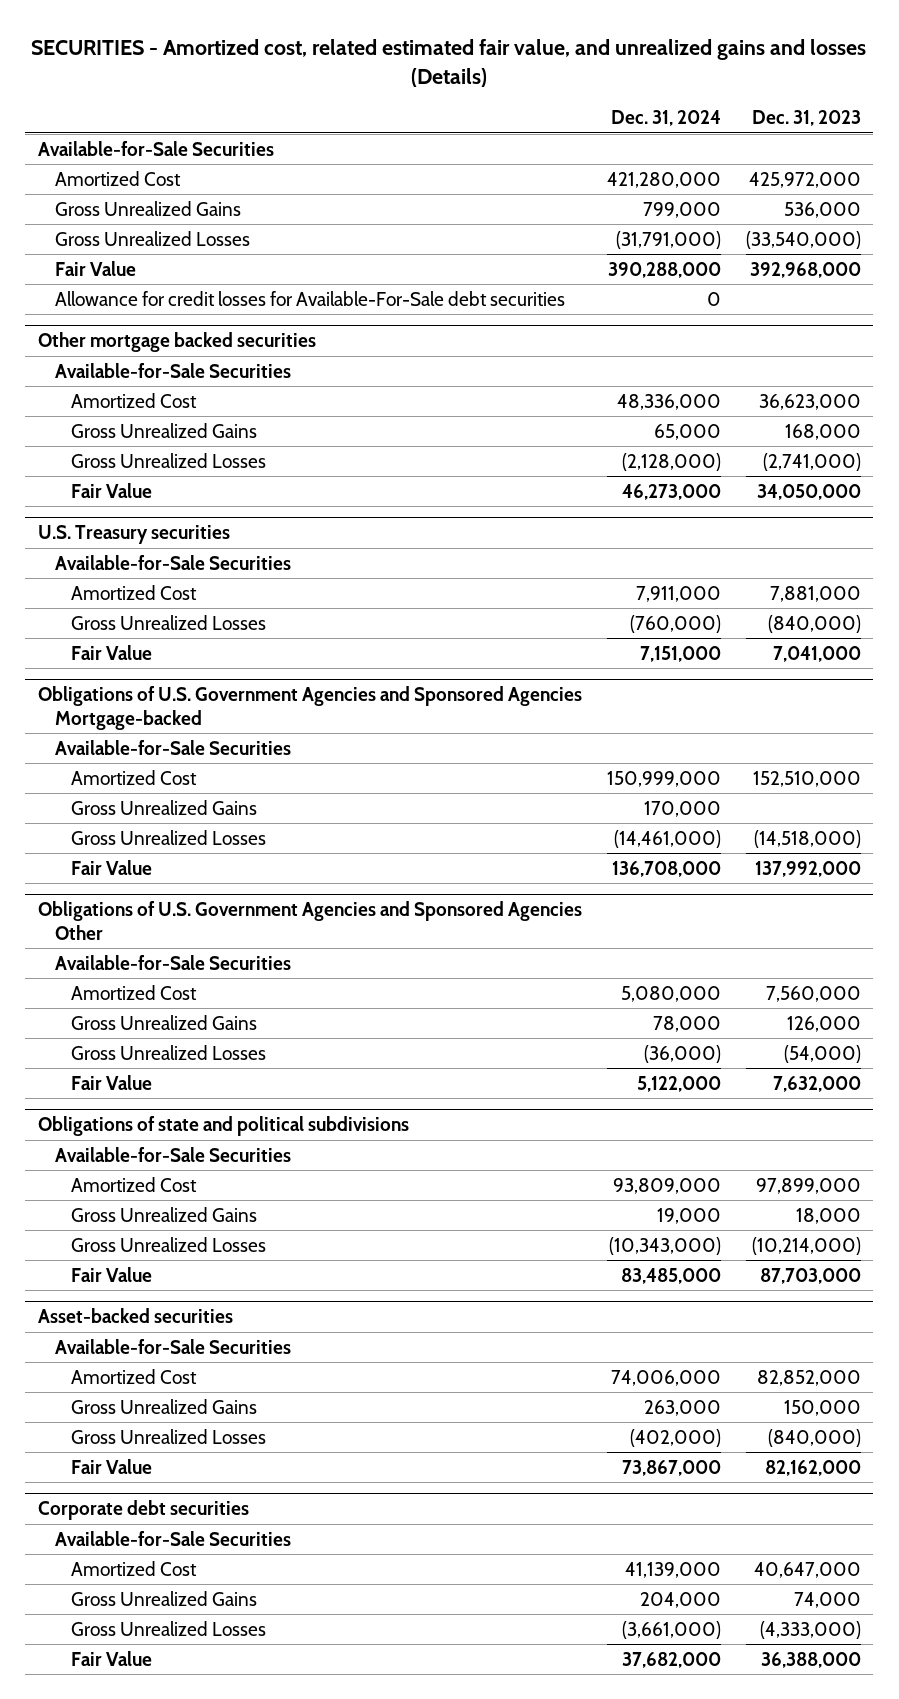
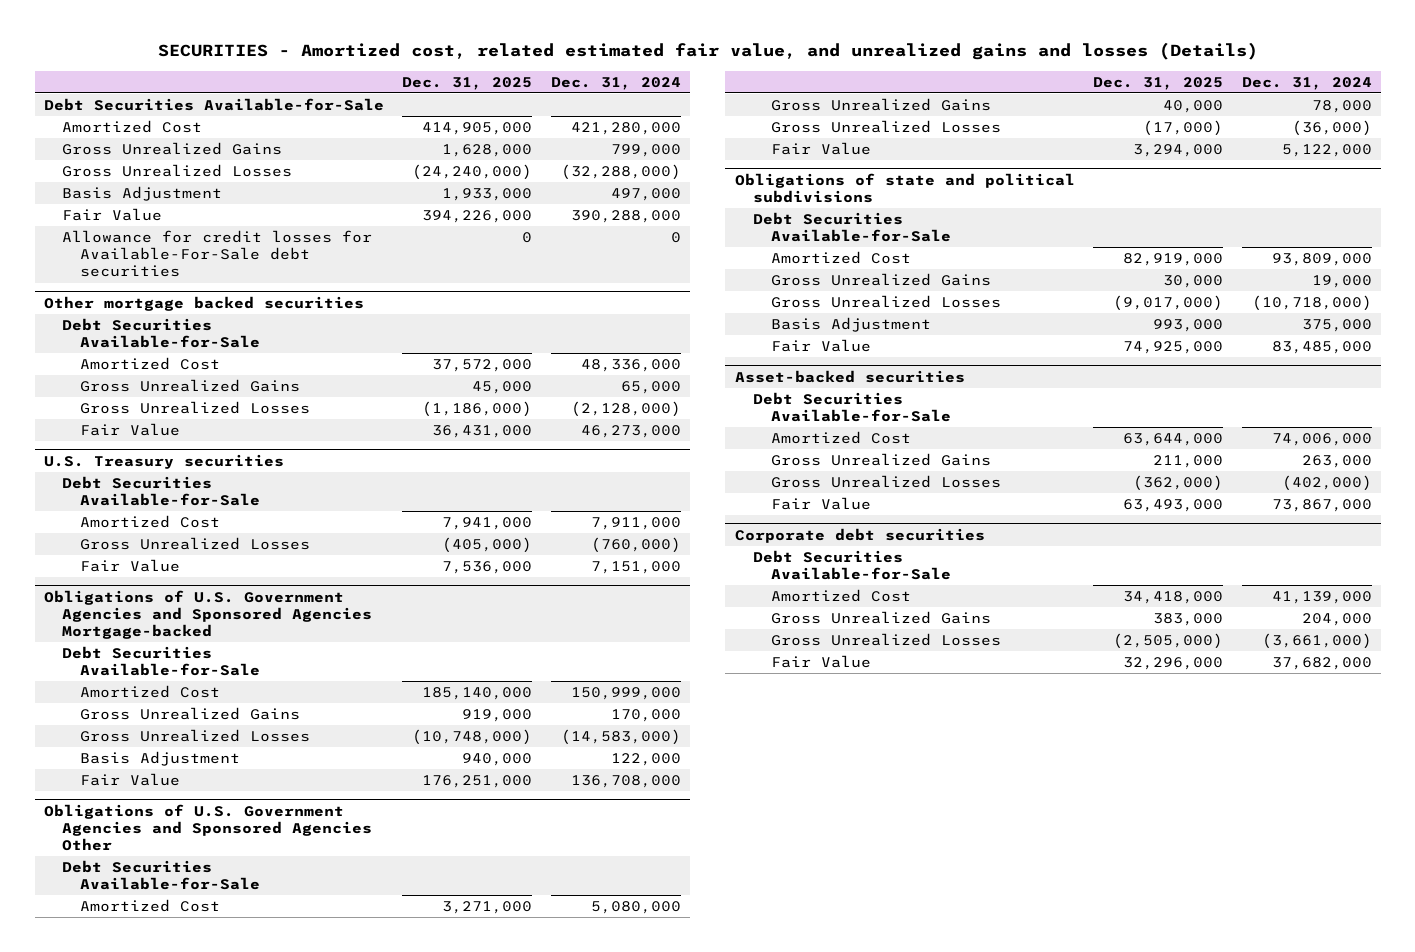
- | Dec. 31, 2024 | Dec. 31, 2023
+ | Dec. 31, 2025 | Dec. 31, 2024
- Available-for-Sale Securities
+ Debt Securities Available-for-Sale
- Gross Unrealized Losses | (31,791,000) | (33,540,000)
+ Gross Unrealized Losses | (24,240,000) | (32,288,000)
+ Basis Adjustment | 1,933,000 | 497,000
@ Other mortgage backed securities
- Available-for-Sale Securities
+ Debt Securities Available-for-Sale
@ U.S. Treasury securities
- Available-for-Sale Securities
+ Debt Securities Available-for-Sale
@ Obligations of U.S. Government Agencies and Sponsored Agencies Mortgage-backed
- Available-for-Sale Securities
+ Debt Securities Available-for-Sale
- Gross Unrealized Losses | (14,461,000) | (14,518,000)
+ Gross Unrealized Losses | (10,748,000) | (14,583,000)
+ Basis Adjustment | 940,000 | 122,000
@ Obligations of U.S. Government Agencies and Sponsored Agencies Other
- Available-for-Sale Securities
+ Debt Securities Available-for-Sale
@ Obligations of state and political subdivisions
- Available-for-Sale Securities
+ Debt Securities Available-for-Sale
- Gross Unrealized Losses | (10,343,000) | (10,214,000)
+ Gross Unrealized Losses | (9,017,000) | (10,718,000)
+ Basis Adjustment | 993,000 | 375,000
@ Asset-backed securities
- Available-for-Sale Securities
+ Debt Securities Available-for-Sale
@ Corporate debt securities
- Available-for-Sale Securities
+ Debt Securities Available-for-Sale

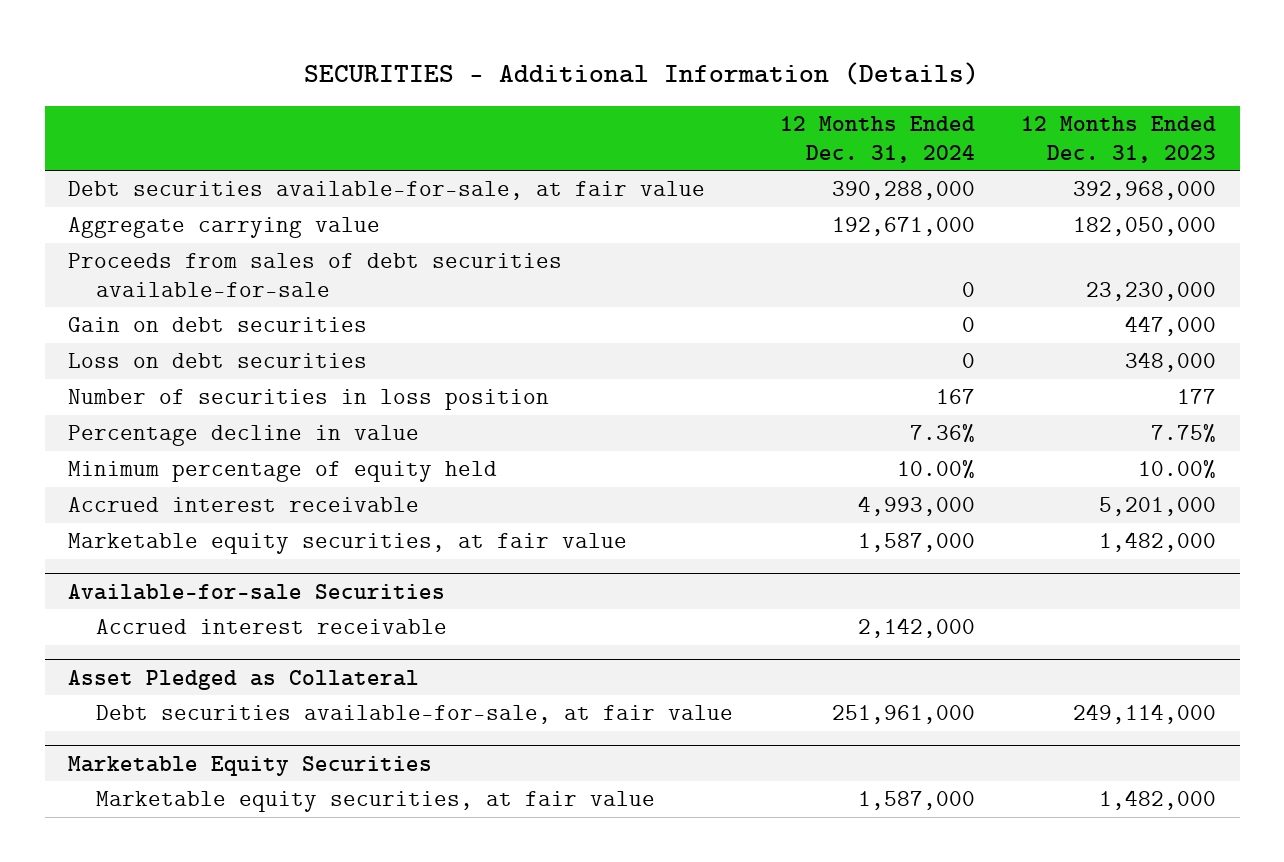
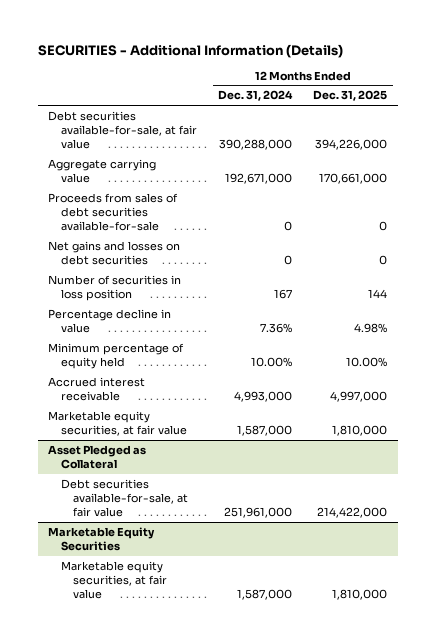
- | 12 Months Ended Dec. 31, 2024 | 12 Months Ended Dec. 31, 2023
+ | 12 Months Ended Dec. 31, 2024 | 12 Months Ended Dec. 31, 2025
- Gain on debt securities | 0 | 447,000
- Loss on debt securities | 0 | 348,000
+ Net gains and losses on debt securities | 0 | 0
- Available-for-sale Securities
- Accrued interest receivable | 2,142,000 |

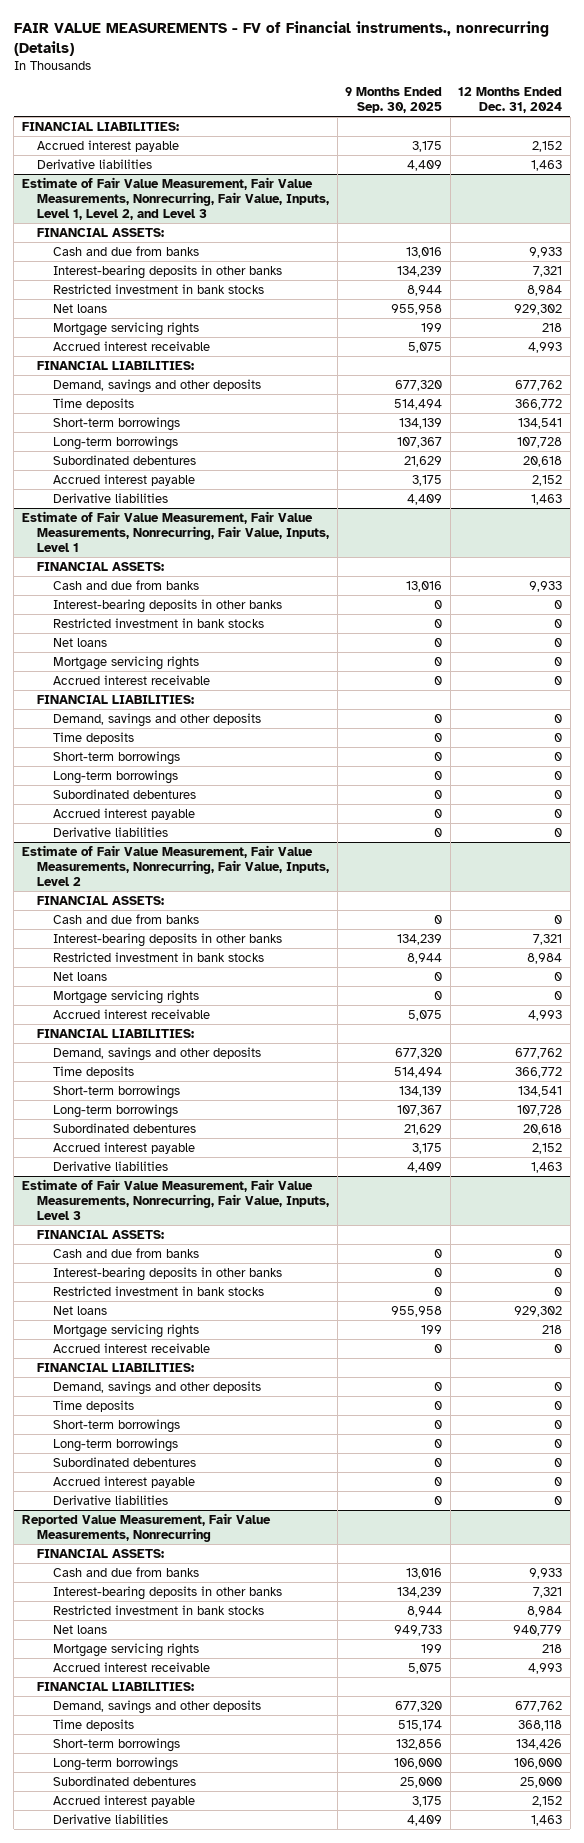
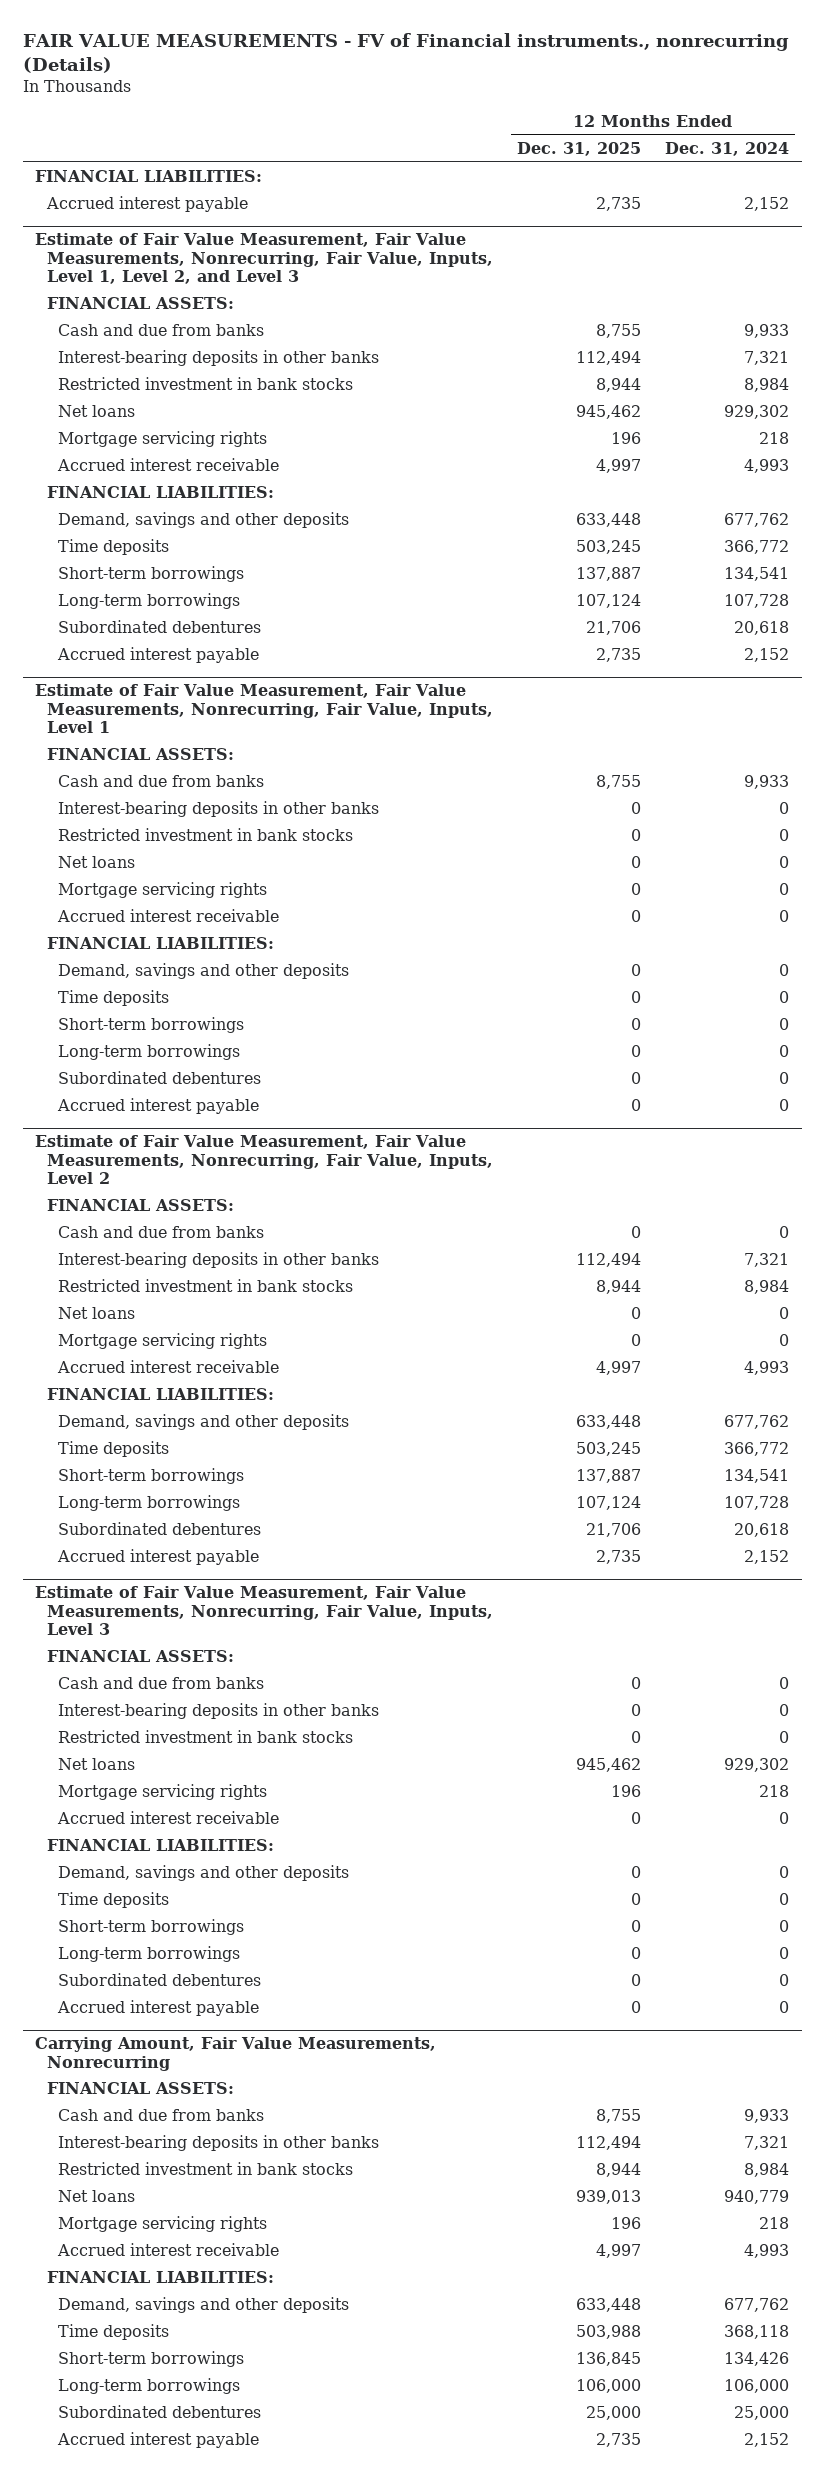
- | 9 Months Ended Sep. 30, 2025 | 12 Months Ended Dec. 31, 2024
+ | 12 Months Ended Dec. 31, 2025 | 12 Months Ended Dec. 31, 2024
- Derivative liabilities | 4,409 | 1,463
@ Estimate of Fair Value Measurement, Fair Value Measurements, Nonrecurring, Fair Value, Inputs, Level 1, Level 2, and Level 3
- Derivative liabilities | 4,409 | 1,463
@ Estimate of Fair Value Measurement, Fair Value Measurements, Nonrecurring, Fair Value, Inputs, Level 1
- Derivative liabilities | 0 | 0
@ Estimate of Fair Value Measurement, Fair Value Measurements, Nonrecurring, Fair Value, Inputs, Level 2
- Derivative liabilities | 4,409 | 1,463
@ Estimate of Fair Value Measurement, Fair Value Measurements, Nonrecurring, Fair Value, Inputs, Level 3
- Derivative liabilities | 0 | 0
- Reported Value Measurement, Fair Value Measurements, Nonrecurring
+ Carrying Amount, Fair Value Measurements, Nonrecurring
- Derivative liabilities | 4,409 | 1,463

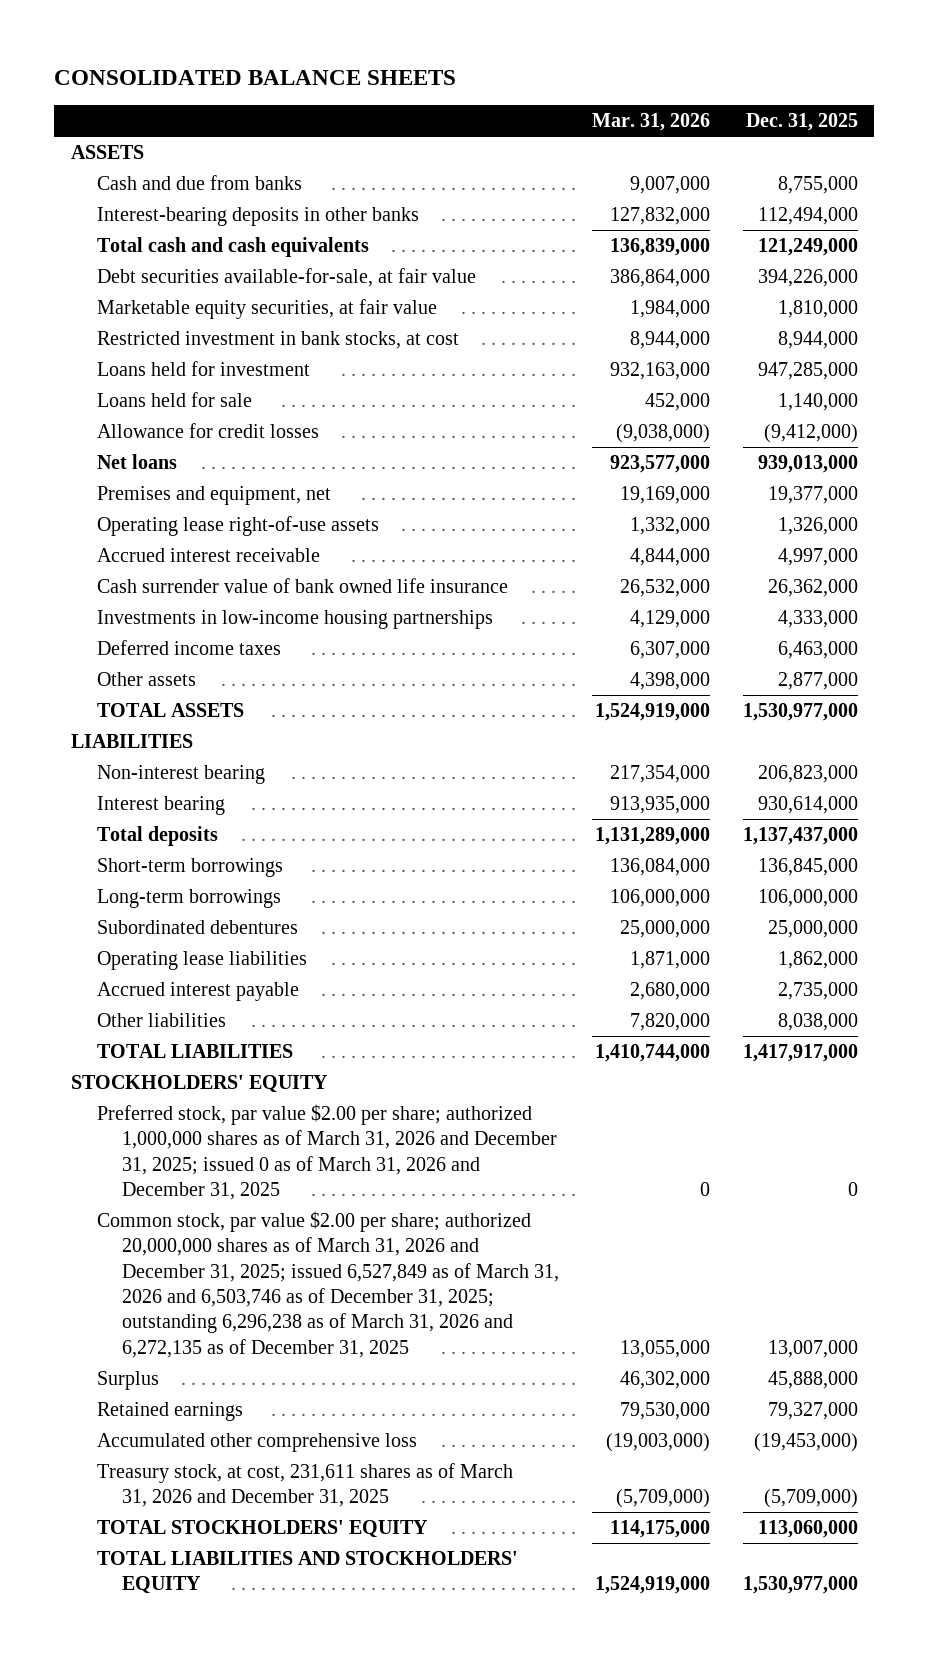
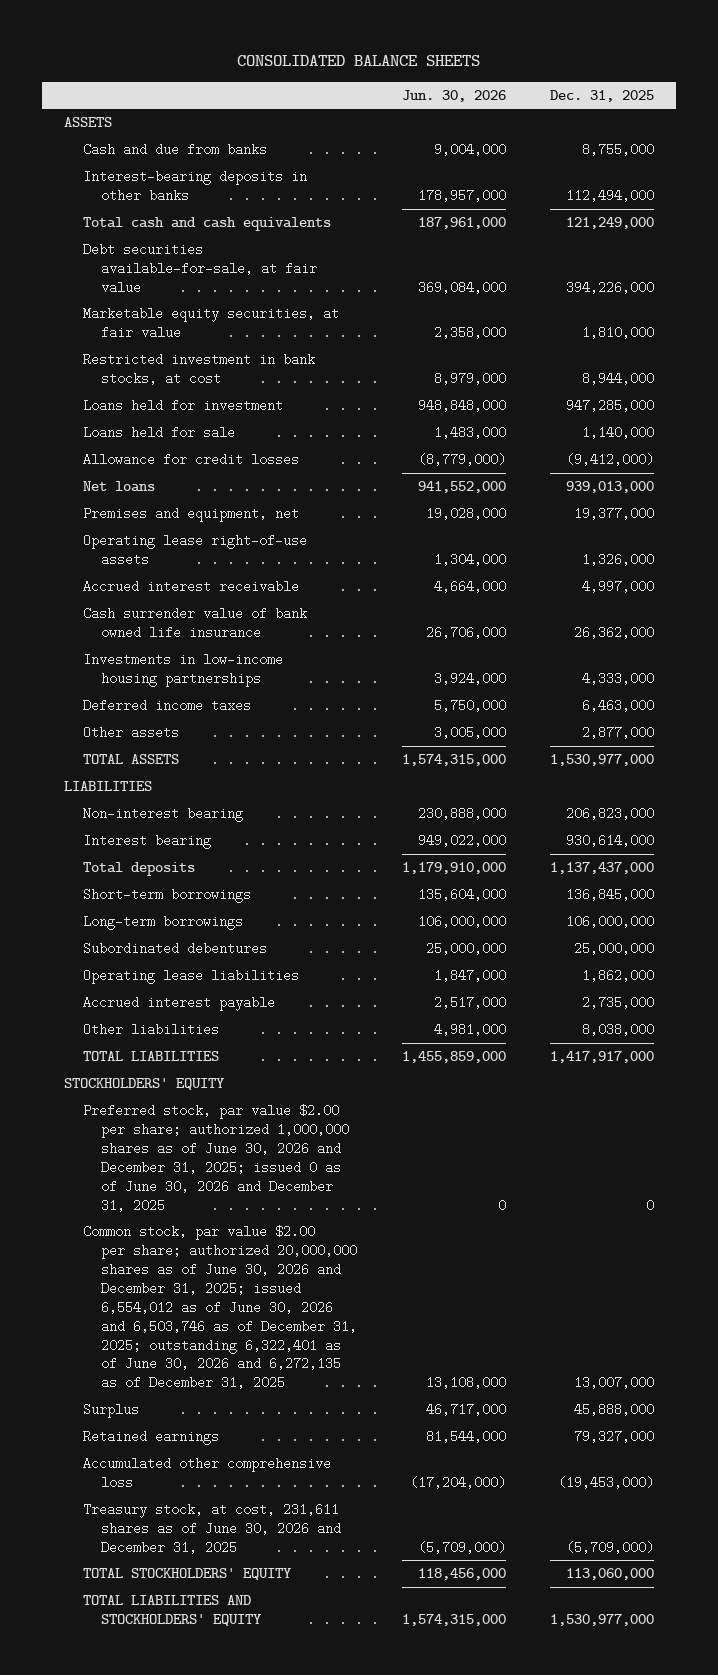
- | Mar. 31, 2026 | Dec. 31, 2025
+ | Jun. 30, 2026 | Dec. 31, 2025
- Preferred stock, par value $2.00 per share; authorized 1,000,000 shares as of March 31, 2026 and December 31, 2025; issued 0 as of March 31, 2026 and December 31, 2025 | 0 | 0
- Common stock, par value $2.00 per share; authorized 20,000,000 shares as of March 31, 2026 and December 31, 2025; issued 6,527,849 as of March 31, 2026 and 6,503,746 as of December 31, 2025; outstanding 6,296,238 as of March 31, 2026 and 6,272,135 as of December 31, 2025 | 13,055,000 | 13,007,000
+ Preferred stock, par value $2.00 per share; authorized 1,000,000 shares as of June 30, 2026 and December 31, 2025; issued 0 as of June 30, 2026 and December 31, 2025 | 0 | 0
+ Common stock, par value $2.00 per share; authorized 20,000,000 shares as of June 30, 2026 and December 31, 2025; issued 6,554,012 as of June 30, 2026 and 6,503,746 as of December 31, 2025; outstanding 6,322,401 as of June 30, 2026 and 6,272,135 as of December 31, 2025 | 13,108,000 | 13,007,000
- Treasury stock, at cost, 231,611 shares as of March 31, 2026 and December 31, 2025 | (5,709,000) | (5,709,000)
+ Treasury stock, at cost, 231,611 shares as of June 30, 2026 and December 31, 2025 | (5,709,000) | (5,709,000)

